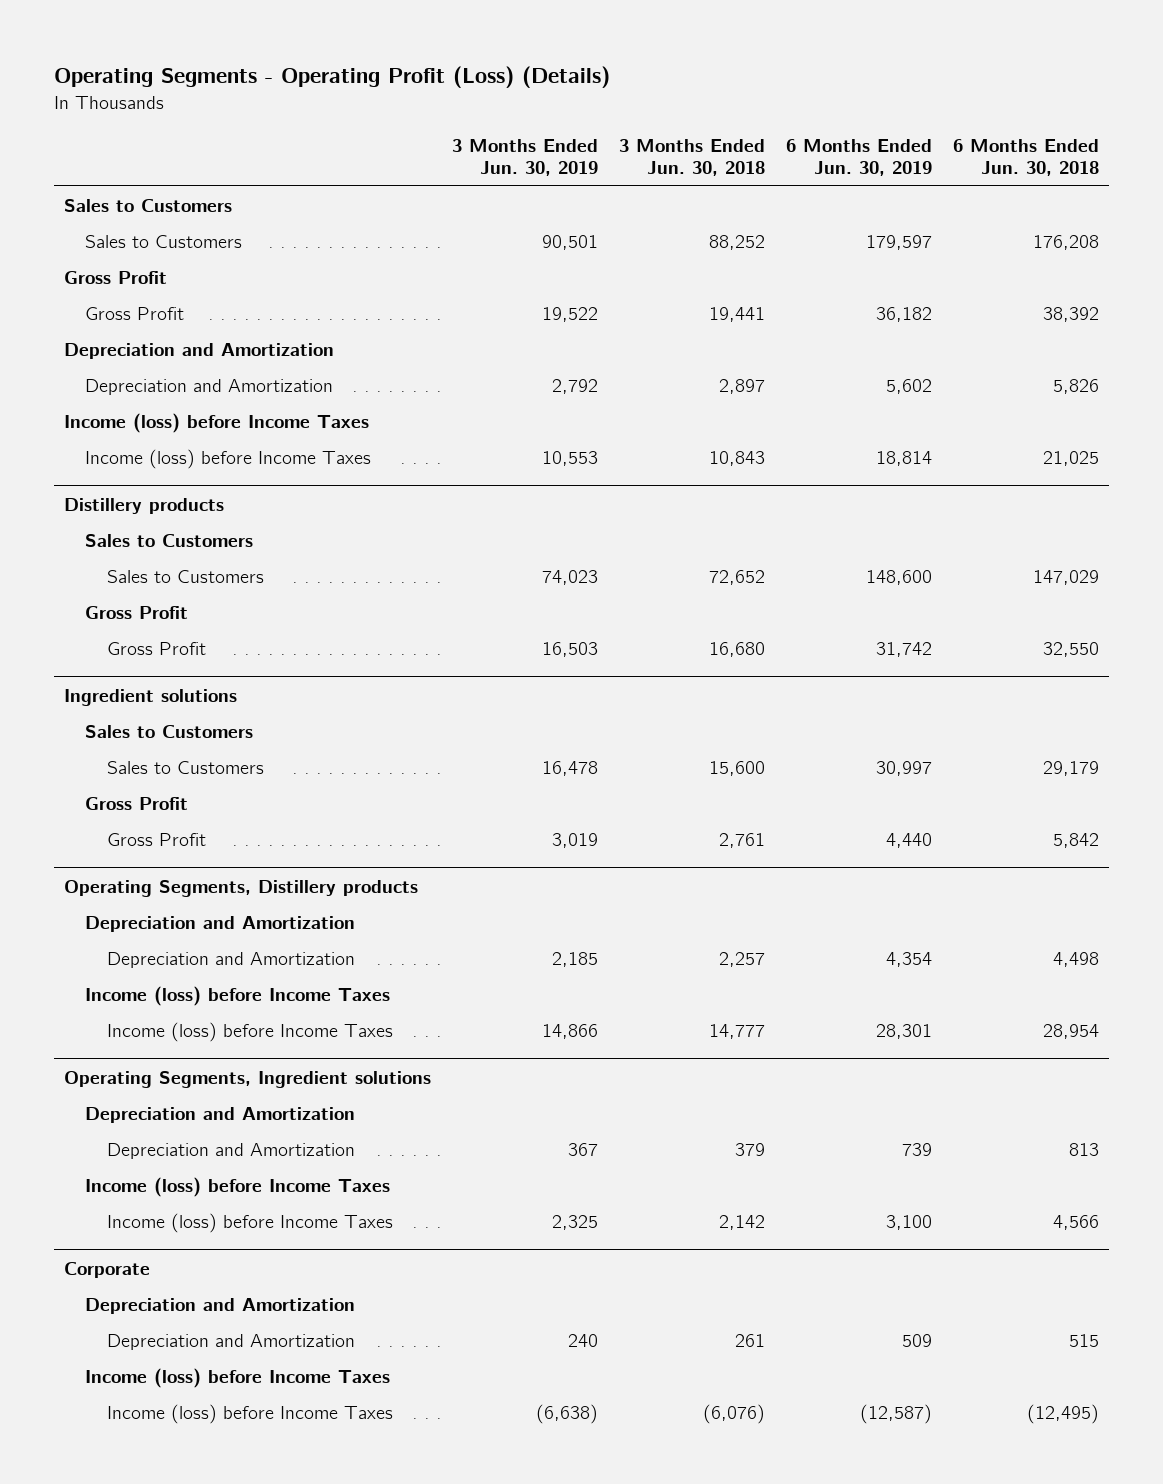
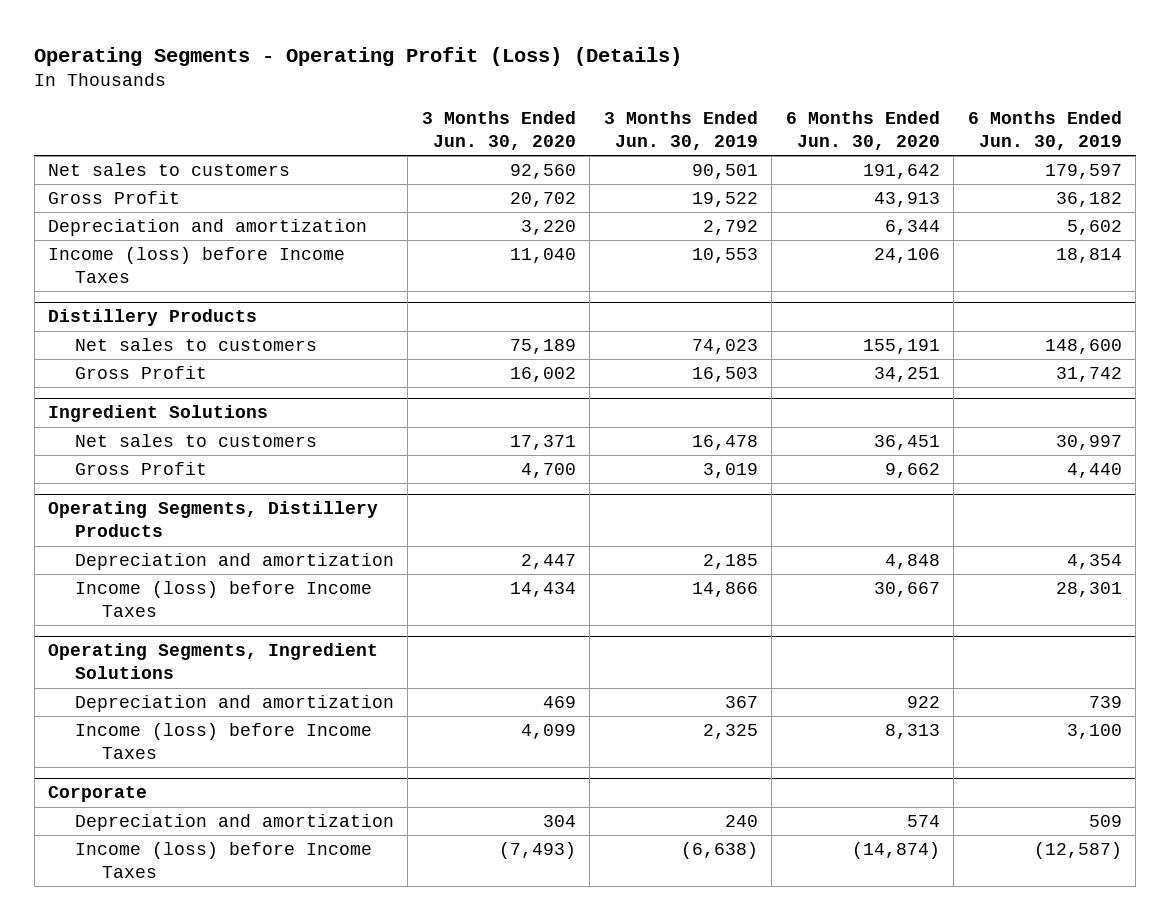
- | 3 Months Ended Jun. 30, 2019 | 3 Months Ended Jun. 30, 2018 | 6 Months Ended Jun. 30, 2019 | 6 Months Ended Jun. 30, 2018
+ | 3 Months Ended Jun. 30, 2020 | 3 Months Ended Jun. 30, 2019 | 6 Months Ended Jun. 30, 2020 | 6 Months Ended Jun. 30, 2019
- Sales to Customers
- Sales to Customers | 90,501 | 88,252 | 179,597 | 176,208
- Gross Profit
+ Net sales to customers | 92,560 | 90,501 | 191,642 | 179,597
- Depreciation and Amortization
- Depreciation and Amortization | 2,792 | 2,897 | 5,602 | 5,826
- Income (loss) before Income Taxes
+ Depreciation and amortization | 3,220 | 2,792 | 6,344 | 5,602
- Distillery products
- Sales to Customers
- Sales to Customers | 74,023 | 72,652 | 148,600 | 147,029
- Gross Profit
+ Distillery Products
+ Net sales to customers | 75,189 | 74,023 | 155,191 | 148,600
- Ingredient solutions
- Sales to Customers
- Sales to Customers | 16,478 | 15,600 | 30,997 | 29,179
- Gross Profit
+ Ingredient Solutions
+ Net sales to customers | 17,371 | 16,478 | 36,451 | 30,997
- Operating Segments, Distillery products
- Depreciation and Amortization
- Depreciation and Amortization | 2,185 | 2,257 | 4,354 | 4,498
- Income (loss) before Income Taxes
+ Operating Segments, Distillery Products
+ Depreciation and amortization | 2,447 | 2,185 | 4,848 | 4,354
- Operating Segments, Ingredient solutions
- Depreciation and Amortization
- Depreciation and Amortization | 367 | 379 | 739 | 813
- Income (loss) before Income Taxes
+ Operating Segments, Ingredient Solutions
+ Depreciation and amortization | 469 | 367 | 922 | 739
@ Corporate
- Depreciation and Amortization
- Depreciation and Amortization | 240 | 261 | 509 | 515
- Income (loss) before Income Taxes
+ Depreciation and amortization | 304 | 240 | 574 | 509

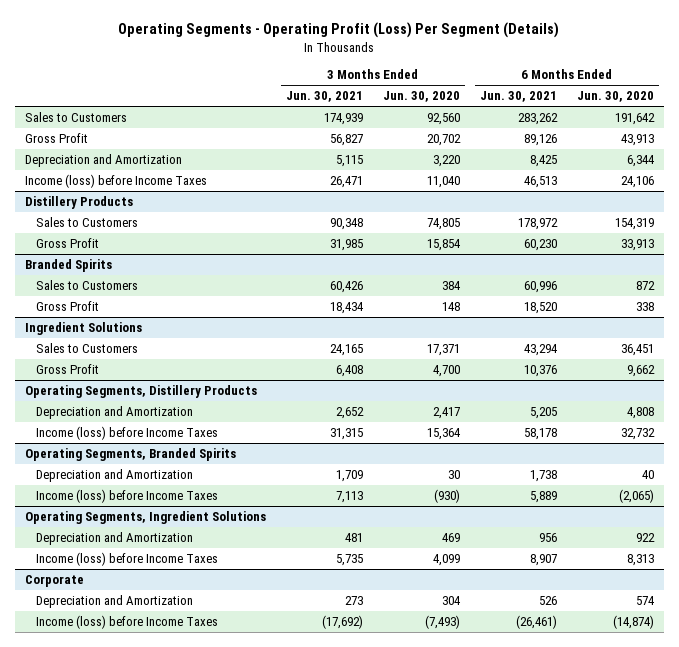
- Operating Segments - Operating Profit (Loss) (Details)
+ Operating Segments - Operating Profit (Loss) Per Segment (Details)
- | 3 Months Ended Jun. 30, 2020 | 3 Months Ended Jun. 30, 2019 | 6 Months Ended Jun. 30, 2020 | 6 Months Ended Jun. 30, 2019
+ | 3 Months Ended Jun. 30, 2021 | 3 Months Ended Jun. 30, 2020 | 6 Months Ended Jun. 30, 2021 | 6 Months Ended Jun. 30, 2020
- Net sales to customers | 92,560 | 90,501 | 191,642 | 179,597
+ Sales to Customers | 174,939 | 92,560 | 283,262 | 191,642
- Depreciation and amortization | 3,220 | 2,792 | 6,344 | 5,602
+ Depreciation and Amortization | 5,115 | 3,220 | 8,425 | 6,344
@ Distillery Products
- Net sales to customers | 75,189 | 74,023 | 155,191 | 148,600
- Gross Profit | 16,002 | 16,503 | 34,251 | 31,742
+ Sales to Customers | 90,348 | 74,805 | 178,972 | 154,319
+ Gross Profit | 31,985 | 15,854 | 60,230 | 33,913
+ Branded Spirits
+ Sales to Customers | 60,426 | 384 | 60,996 | 872
+ Gross Profit | 18,434 | 148 | 18,520 | 338
@ Ingredient Solutions
- Net sales to customers | 17,371 | 16,478 | 36,451 | 30,997
+ Sales to Customers | 24,165 | 17,371 | 43,294 | 36,451
@ Operating Segments, Distillery Products
- Depreciation and amortization | 2,447 | 2,185 | 4,848 | 4,354
- Income (loss) before Income Taxes | 14,434 | 14,866 | 30,667 | 28,301
+ Depreciation and Amortization | 2,652 | 2,417 | 5,205 | 4,808
+ Income (loss) before Income Taxes | 31,315 | 15,364 | 58,178 | 32,732
+ Operating Segments, Branded Spirits
+ Depreciation and Amortization | 1,709 | 30 | 1,738 | 40
+ Income (loss) before Income Taxes | 7,113 | (930) | 5,889 | (2,065)
@ Operating Segments, Ingredient Solutions
- Depreciation and amortization | 469 | 367 | 922 | 739
+ Depreciation and Amortization | 481 | 469 | 956 | 922
@ Corporate
- Depreciation and amortization | 304 | 240 | 574 | 509
+ Depreciation and Amortization | 273 | 304 | 526 | 574

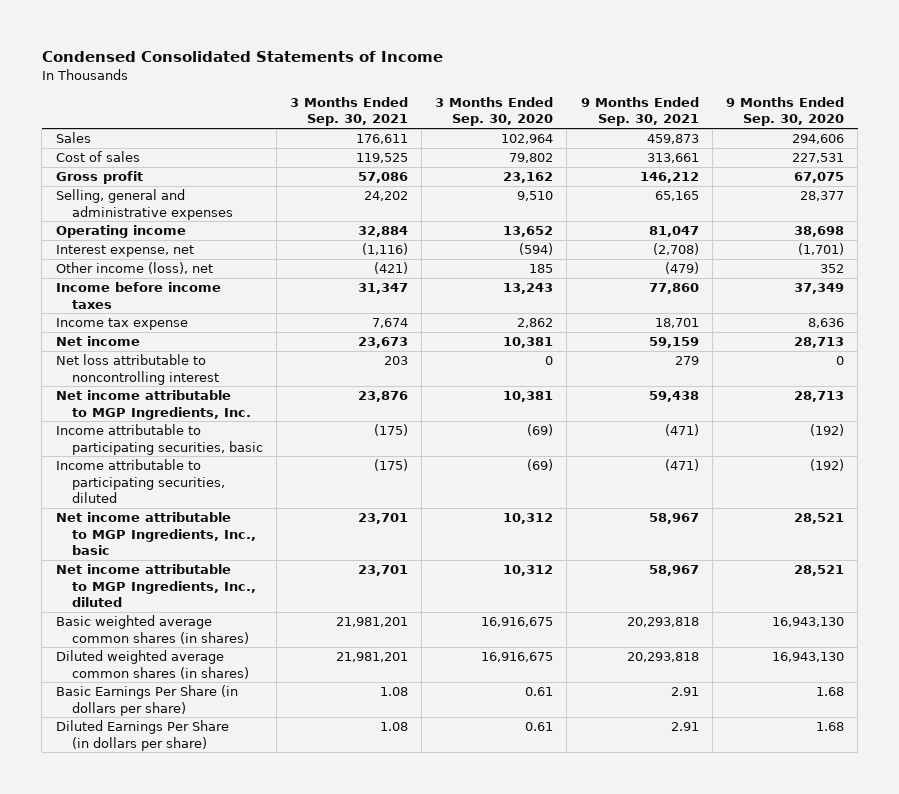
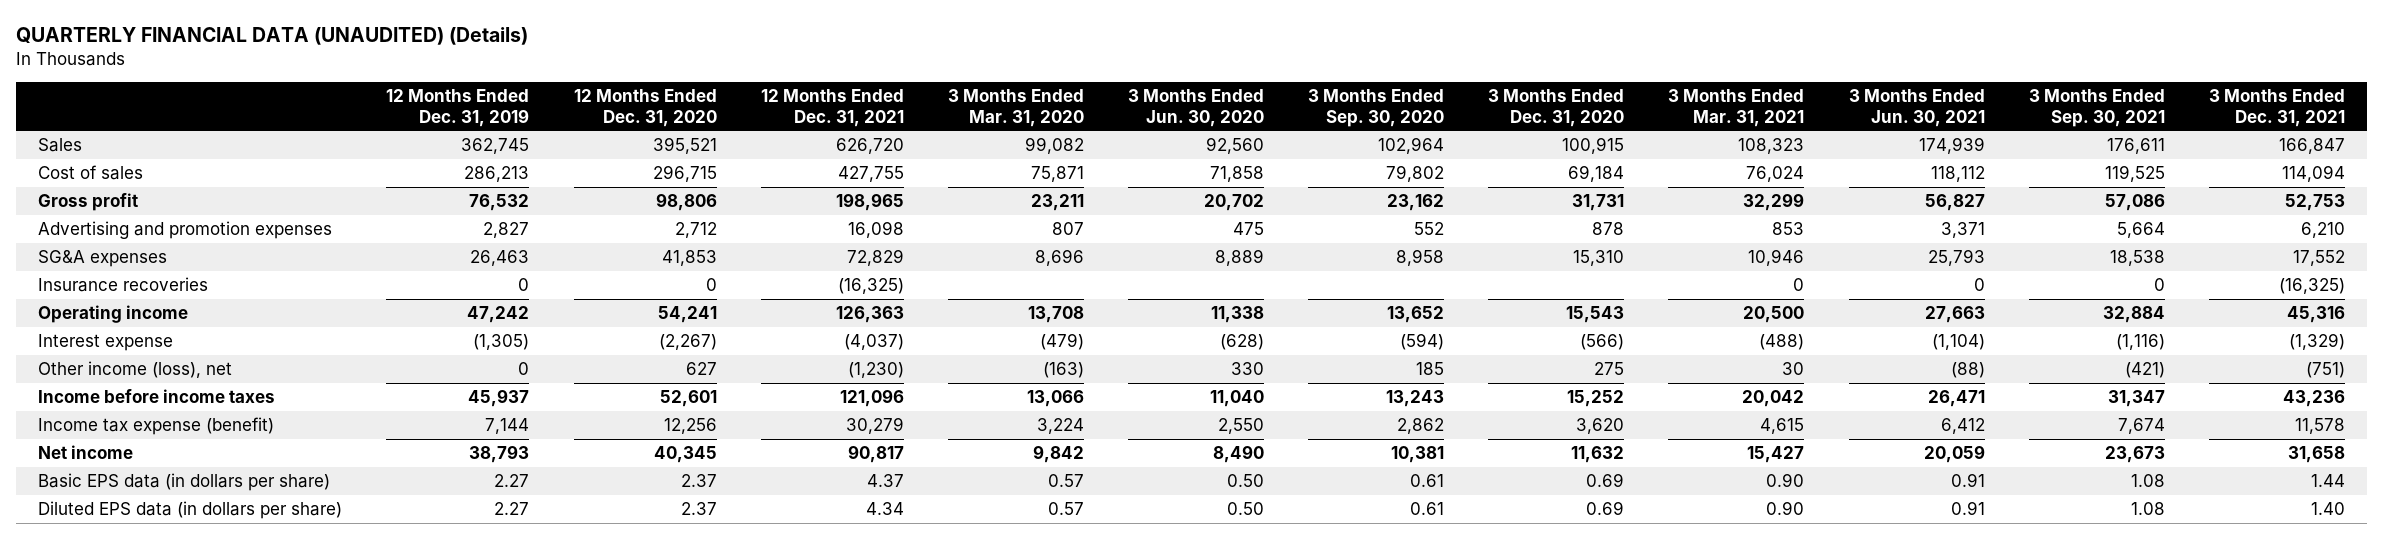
- Condensed Consolidated Statements of Income
+ QUARTERLY FINANCIAL DATA (UNAUDITED) (Details)
- | 3 Months Ended Sep. 30, 2021 | 3 Months Ended Sep. 30, 2020 | 9 Months Ended Sep. 30, 2021 | 9 Months Ended Sep. 30, 2020
+ | 12 Months Ended Dec. 31, 2019 | 12 Months Ended Dec. 31, 2020 | 12 Months Ended Dec. 31, 2021 | 3 Months Ended Mar. 31, 2020 | 3 Months Ended Jun. 30, 2020 | 3 Months Ended Sep. 30, 2020 | 3 Months Ended Dec. 31, 2020 | 3 Months Ended Mar. 31, 2021 | 3 Months Ended Jun. 30, 2021 | 3 Months Ended Sep. 30, 2021 | 3 Months Ended Dec. 31, 2021
- Selling, general and administrative expenses | 24,202 | 9,510 | 65,165 | 28,377
+ Advertising and promotion expenses | 2,827 | 2,712 | 16,098 | 807 | 475 | 552 | 878 | 853 | 3,371 | 5,664 | 6,210
+ SG&A expenses | 26,463 | 41,853 | 72,829 | 8,696 | 8,889 | 8,958 | 15,310 | 10,946 | 25,793 | 18,538 | 17,552
+ Insurance recoveries | 0 | 0 | (16,325) | | | | | 0 | 0 | 0 | (16,325)
- Interest expense, net | (1,116) | (594) | (2,708) | (1,701)
+ Interest expense | (1,305) | (2,267) | (4,037) | (479) | (628) | (594) | (566) | (488) | (1,104) | (1,116) | (1,329)
- Income tax expense | 7,674 | 2,862 | 18,701 | 8,636
+ Income tax expense (benefit) | 7,144 | 12,256 | 30,279 | 3,224 | 2,550 | 2,862 | 3,620 | 4,615 | 6,412 | 7,674 | 11,578
- Net loss attributable to noncontrolling interest | 203 | 0 | 279 | 0
- Net income attributable to MGP Ingredients, Inc. | 23,876 | 10,381 | 59,438 | 28,713
- Income attributable to participating securities, basic | (175) | (69) | (471) | (192)
- Income attributable to participating securities, diluted | (175) | (69) | (471) | (192)
- Net income attributable to MGP Ingredients, Inc., basic | 23,701 | 10,312 | 58,967 | 28,521
- Net income attributable to MGP Ingredients, Inc., diluted | 23,701 | 10,312 | 58,967 | 28,521
- Basic weighted average common shares (in shares) | 21,981,201 | 16,916,675 | 20,293,818 | 16,943,130
- Diluted weighted average common shares (in shares) | 21,981,201 | 16,916,675 | 20,293,818 | 16,943,130
- Basic Earnings Per Share (in dollars per share) | 1.08 | 0.61 | 2.91 | 1.68
- Diluted Earnings Per Share (in dollars per share) | 1.08 | 0.61 | 2.91 | 1.68
+ Basic EPS data (in dollars per share) | 2.27 | 2.37 | 4.37 | 0.57 | 0.50 | 0.61 | 0.69 | 0.90 | 0.91 | 1.08 | 1.44
+ Diluted EPS data (in dollars per share) | 2.27 | 2.37 | 4.34 | 0.57 | 0.50 | 0.61 | 0.69 | 0.90 | 0.91 | 1.08 | 1.40

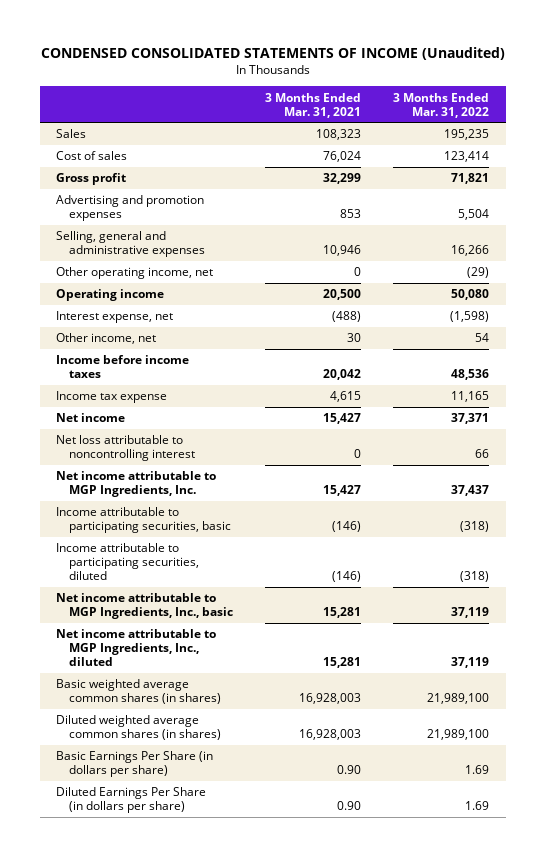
- QUARTERLY FINANCIAL DATA (UNAUDITED) (Details)
+ CONDENSED CONSOLIDATED STATEMENTS OF INCOME (Unaudited)
- | 12 Months Ended Dec. 31, 2019 | 12 Months Ended Dec. 31, 2020 | 12 Months Ended Dec. 31, 2021 | 3 Months Ended Mar. 31, 2020 | 3 Months Ended Jun. 30, 2020 | 3 Months Ended Sep. 30, 2020 | 3 Months Ended Dec. 31, 2020 | 3 Months Ended Mar. 31, 2021 | 3 Months Ended Jun. 30, 2021 | 3 Months Ended Sep. 30, 2021 | 3 Months Ended Dec. 31, 2021
+ | 3 Months Ended Mar. 31, 2021 | 3 Months Ended Mar. 31, 2022
- SG&A expenses | 26,463 | 41,853 | 72,829 | 8,696 | 8,889 | 8,958 | 15,310 | 10,946 | 25,793 | 18,538 | 17,552
- Insurance recoveries | 0 | 0 | (16,325) | | | | | 0 | 0 | 0 | (16,325)
+ Selling, general and administrative expenses | 10,946 | 16,266
+ Other operating income, net | 0 | (29)
- Interest expense | (1,305) | (2,267) | (4,037) | (479) | (628) | (594) | (566) | (488) | (1,104) | (1,116) | (1,329)
- Other income (loss), net | 0 | 627 | (1,230) | (163) | 330 | 185 | 275 | 30 | (88) | (421) | (751)
+ Interest expense, net | (488) | (1,598)
+ Other income, net | 30 | 54
- Income tax expense (benefit) | 7,144 | 12,256 | 30,279 | 3,224 | 2,550 | 2,862 | 3,620 | 4,615 | 6,412 | 7,674 | 11,578
+ Income tax expense | 4,615 | 11,165
- Basic EPS data (in dollars per share) | 2.27 | 2.37 | 4.37 | 0.57 | 0.50 | 0.61 | 0.69 | 0.90 | 0.91 | 1.08 | 1.44
- Diluted EPS data (in dollars per share) | 2.27 | 2.37 | 4.34 | 0.57 | 0.50 | 0.61 | 0.69 | 0.90 | 0.91 | 1.08 | 1.40
+ Net loss attributable to noncontrolling interest | 0 | 66
+ Net income attributable to MGP Ingredients, Inc. | 15,427 | 37,437
+ Income attributable to participating securities, basic | (146) | (318)
+ Income attributable to participating securities, diluted | (146) | (318)
+ Net income attributable to MGP Ingredients, Inc., basic | 15,281 | 37,119
+ Net income attributable to MGP Ingredients, Inc., diluted | 15,281 | 37,119
+ Basic weighted average common shares (in shares) | 16,928,003 | 21,989,100
+ Diluted weighted average common shares (in shares) | 16,928,003 | 21,989,100
+ Basic Earnings Per Share (in dollars per share) | 0.90 | 1.69
+ Diluted Earnings Per Share (in dollars per share) | 0.90 | 1.69

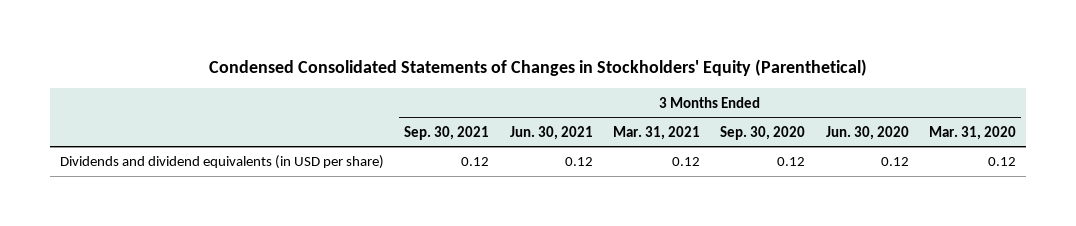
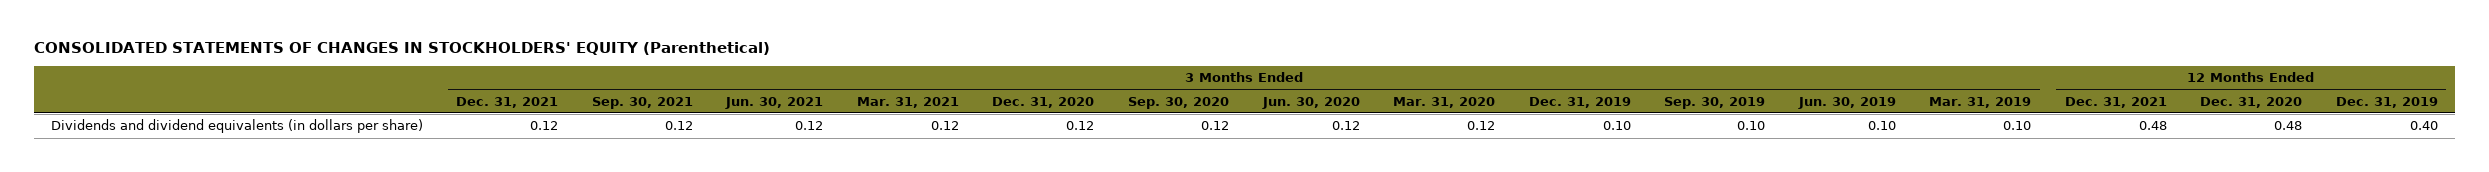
- Condensed Consolidated Statements of Changes in Stockholders' Equity (Parenthetical)
+ CONSOLIDATED STATEMENTS OF CHANGES IN STOCKHOLDERS' EQUITY (Parenthetical)
- | 3 Months Ended Sep. 30, 2021 | 3 Months Ended Jun. 30, 2021 | 3 Months Ended Mar. 31, 2021 | 3 Months Ended Sep. 30, 2020 | 3 Months Ended Jun. 30, 2020 | 3 Months Ended Mar. 31, 2020
+ | 3 Months Ended Dec. 31, 2021 | 3 Months Ended Sep. 30, 2021 | 3 Months Ended Jun. 30, 2021 | 3 Months Ended Mar. 31, 2021 | 3 Months Ended Dec. 31, 2020 | 3 Months Ended Sep. 30, 2020 | 3 Months Ended Jun. 30, 2020 | 3 Months Ended Mar. 31, 2020 | 3 Months Ended Dec. 31, 2019 | 3 Months Ended Sep. 30, 2019 | 3 Months Ended Jun. 30, 2019 | 3 Months Ended Mar. 31, 2019 | 12 Months Ended Dec. 31, 2021 | 12 Months Ended Dec. 31, 2020 | 12 Months Ended Dec. 31, 2019
- Dividends and dividend equivalents (in USD per share) | 0.12 | 0.12 | 0.12 | 0.12 | 0.12 | 0.12
+ Dividends and dividend equivalents (in dollars per share) | 0.12 | 0.12 | 0.12 | 0.12 | 0.12 | 0.12 | 0.12 | 0.12 | 0.10 | 0.10 | 0.10 | 0.10 | 0.48 | 0.48 | 0.40

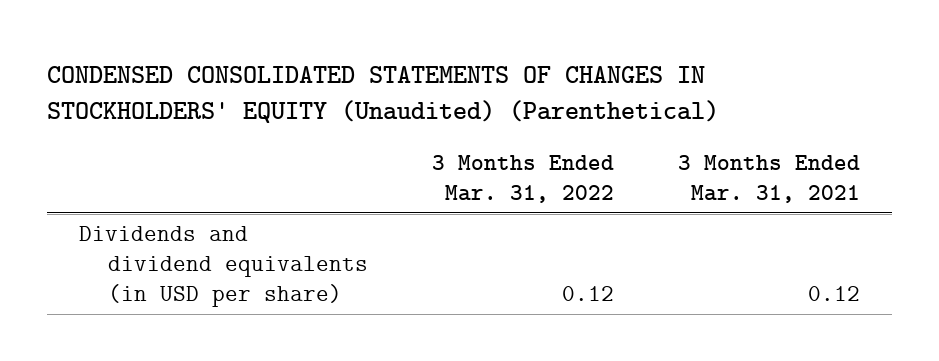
- CONSOLIDATED STATEMENTS OF CHANGES IN STOCKHOLDERS' EQUITY (Parenthetical)
+ CONDENSED CONSOLIDATED STATEMENTS OF CHANGES IN STOCKHOLDERS' EQUITY (Unaudited) (Parenthetical)
- | 3 Months Ended Dec. 31, 2021 | 3 Months Ended Sep. 30, 2021 | 3 Months Ended Jun. 30, 2021 | 3 Months Ended Mar. 31, 2021 | 3 Months Ended Dec. 31, 2020 | 3 Months Ended Sep. 30, 2020 | 3 Months Ended Jun. 30, 2020 | 3 Months Ended Mar. 31, 2020 | 3 Months Ended Dec. 31, 2019 | 3 Months Ended Sep. 30, 2019 | 3 Months Ended Jun. 30, 2019 | 3 Months Ended Mar. 31, 2019 | 12 Months Ended Dec. 31, 2021 | 12 Months Ended Dec. 31, 2020 | 12 Months Ended Dec. 31, 2019
+ | 3 Months Ended Mar. 31, 2022 | 3 Months Ended Mar. 31, 2021
- Dividends and dividend equivalents (in dollars per share) | 0.12 | 0.12 | 0.12 | 0.12 | 0.12 | 0.12 | 0.12 | 0.12 | 0.10 | 0.10 | 0.10 | 0.10 | 0.48 | 0.48 | 0.40
+ Dividends and dividend equivalents (in USD per share) | 0.12 | 0.12

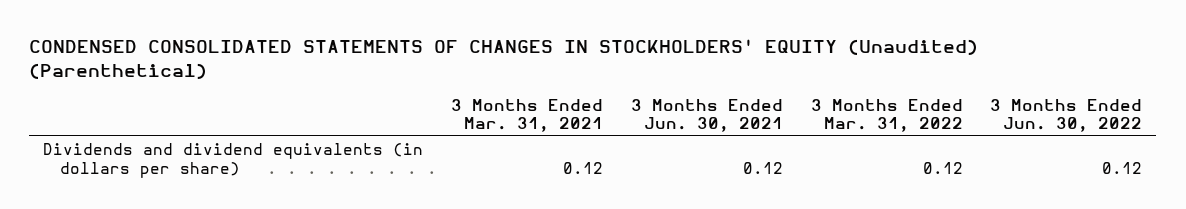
- | 3 Months Ended Mar. 31, 2022 | 3 Months Ended Mar. 31, 2021
+ | 3 Months Ended Mar. 31, 2021 | 3 Months Ended Jun. 30, 2021 | 3 Months Ended Mar. 31, 2022 | 3 Months Ended Jun. 30, 2022
- Dividends and dividend equivalents (in USD per share) | 0.12 | 0.12
+ Dividends and dividend equivalents (in dollars per share) | 0.12 | 0.12 | 0.12 | 0.12

